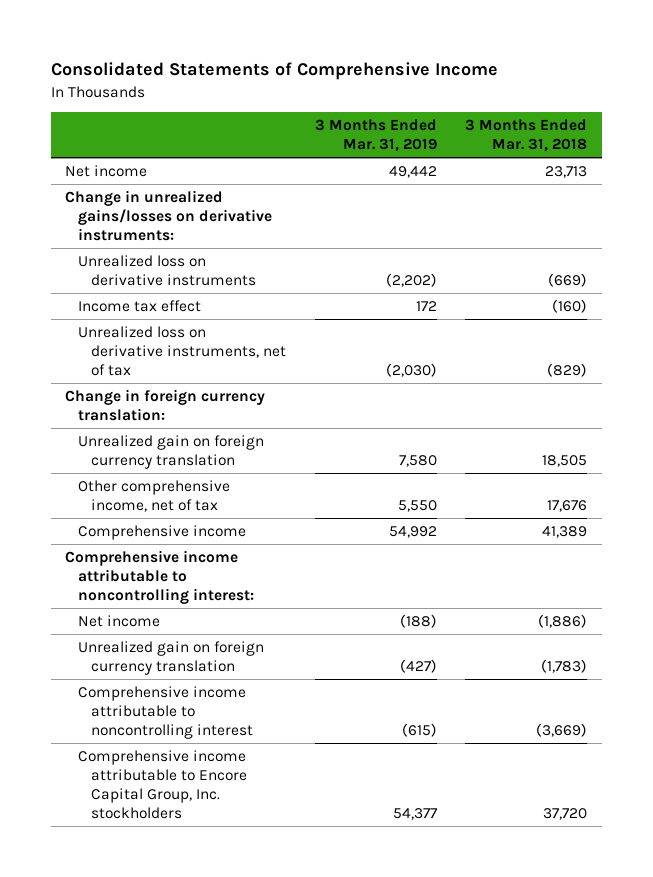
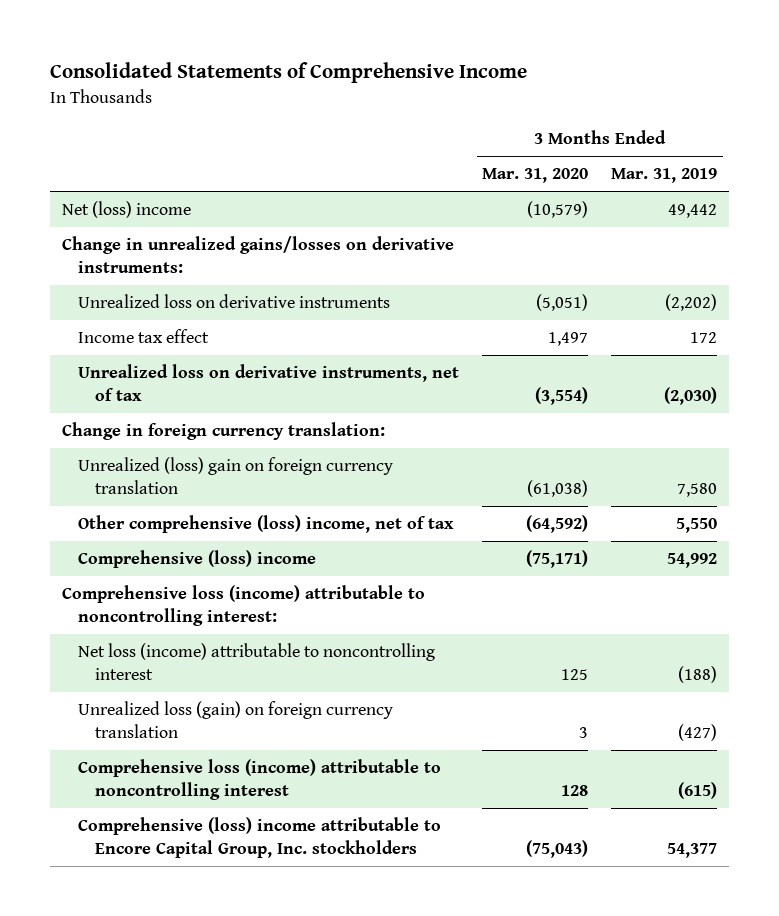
- | 3 Months Ended Mar. 31, 2019 | 3 Months Ended Mar. 31, 2018
+ | 3 Months Ended Mar. 31, 2020 | 3 Months Ended Mar. 31, 2019
- Net income | 49,442 | 23,713
+ Net (loss) income | (10,579) | 49,442
- Unrealized gain on foreign currency translation | 7,580 | 18,505
- Other comprehensive income, net of tax | 5,550 | 17,676
- Comprehensive income | 54,992 | 41,389
- Comprehensive income attributable to noncontrolling interest:
- Net income | (188) | (1,886)
- Unrealized gain on foreign currency translation | (427) | (1,783)
- Comprehensive income attributable to noncontrolling interest | (615) | (3,669)
- Comprehensive income attributable to Encore Capital Group, Inc. stockholders | 54,377 | 37,720
+ Unrealized (loss) gain on foreign currency translation | (61,038) | 7,580
+ Other comprehensive (loss) income, net of tax | (64,592) | 5,550
+ Comprehensive (loss) income | (75,171) | 54,992
+ Comprehensive loss (income) attributable to noncontrolling interest:
+ Net loss (income) attributable to noncontrolling interest | 125 | (188)
+ Unrealized loss (gain) on foreign currency translation | 3 | (427)
+ Comprehensive loss (income) attributable to noncontrolling interest | 128 | (615)
+ Comprehensive (loss) income attributable to Encore Capital Group, Inc. stockholders | (75,043) | 54,377

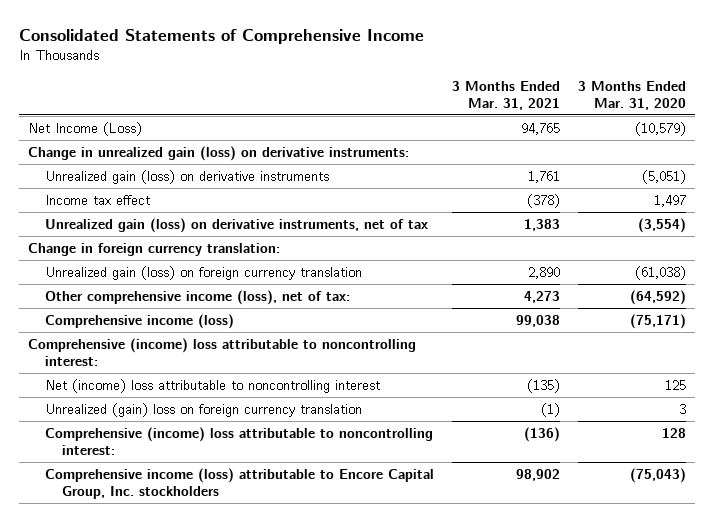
- | 3 Months Ended Mar. 31, 2020 | 3 Months Ended Mar. 31, 2019
+ | 3 Months Ended Mar. 31, 2021 | 3 Months Ended Mar. 31, 2020
- Net (loss) income | (10,579) | 49,442
- Change in unrealized gains/losses on derivative instruments:
- Unrealized loss on derivative instruments | (5,051) | (2,202)
+ Net Income (Loss) | 94,765 | (10,579)
+ Change in unrealized gain (loss) on derivative instruments:
+ Unrealized gain (loss) on derivative instruments | 1,761 | (5,051)
- Unrealized loss on derivative instruments, net of tax | (3,554) | (2,030)
+ Unrealized gain (loss) on derivative instruments, net of tax | 1,383 | (3,554)
- Unrealized (loss) gain on foreign currency translation | (61,038) | 7,580
- Other comprehensive (loss) income, net of tax | (64,592) | 5,550
- Comprehensive (loss) income | (75,171) | 54,992
- Comprehensive loss (income) attributable to noncontrolling interest:
- Net loss (income) attributable to noncontrolling interest | 125 | (188)
- Unrealized loss (gain) on foreign currency translation | 3 | (427)
- Comprehensive loss (income) attributable to noncontrolling interest | 128 | (615)
- Comprehensive (loss) income attributable to Encore Capital Group, Inc. stockholders | (75,043) | 54,377
+ Unrealized gain (loss) on foreign currency translation | 2,890 | (61,038)
+ Other comprehensive income (loss), net of tax: | 4,273 | (64,592)
+ Comprehensive income (loss) | 99,038 | (75,171)
+ Comprehensive (income) loss attributable to noncontrolling interest:
+ Net (income) loss attributable to noncontrolling interest | (135) | 125
+ Unrealized (gain) loss on foreign currency translation | (1) | 3
+ Comprehensive (income) loss attributable to noncontrolling interest: | (136) | 128
+ Comprehensive income (loss) attributable to Encore Capital Group, Inc. stockholders | 98,902 | (75,043)

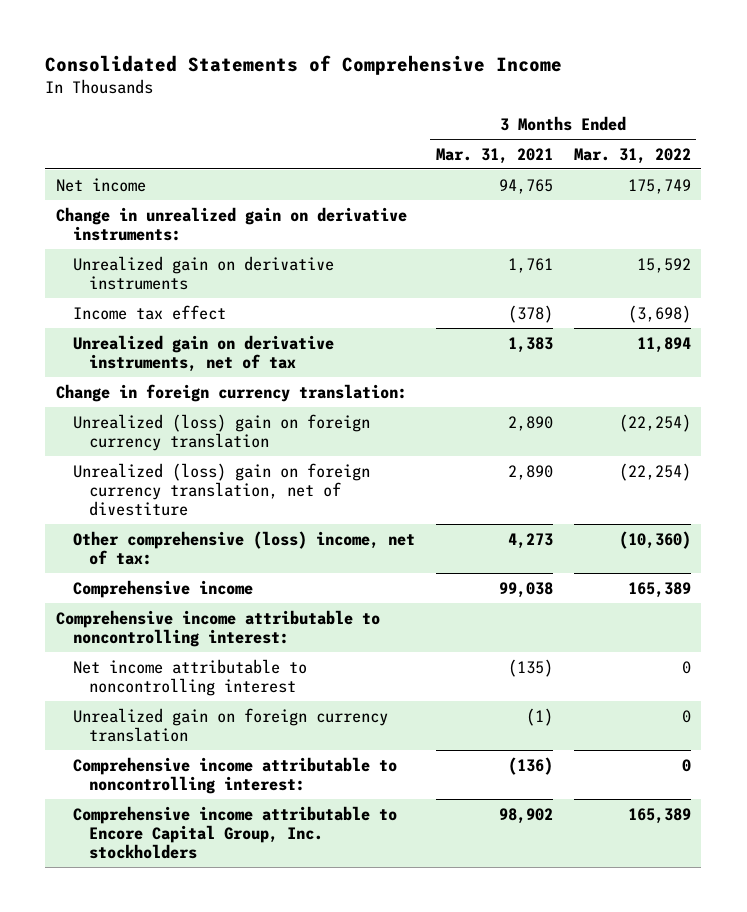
- | 3 Months Ended Mar. 31, 2021 | 3 Months Ended Mar. 31, 2020
+ | 3 Months Ended Mar. 31, 2021 | 3 Months Ended Mar. 31, 2022
- Net Income (Loss) | 94,765 | (10,579)
- Change in unrealized gain (loss) on derivative instruments:
- Unrealized gain (loss) on derivative instruments | 1,761 | (5,051)
+ Net income | 94,765 | 175,749
+ Change in unrealized gain on derivative instruments:
+ Unrealized gain on derivative instruments | 1,761 | 15,592
- Unrealized gain (loss) on derivative instruments, net of tax | 1,383 | (3,554)
+ Unrealized gain on derivative instruments, net of tax | 1,383 | 11,894
- Unrealized gain (loss) on foreign currency translation | 2,890 | (61,038)
- Other comprehensive income (loss), net of tax: | 4,273 | (64,592)
- Comprehensive income (loss) | 99,038 | (75,171)
- Comprehensive (income) loss attributable to noncontrolling interest:
- Net (income) loss attributable to noncontrolling interest | (135) | 125
- Unrealized (gain) loss on foreign currency translation | (1) | 3
- Comprehensive (income) loss attributable to noncontrolling interest: | (136) | 128
- Comprehensive income (loss) attributable to Encore Capital Group, Inc. stockholders | 98,902 | (75,043)
+ Unrealized (loss) gain on foreign currency translation | 2,890 | (22,254)
+ Unrealized (loss) gain on foreign currency translation, net of divestiture | 2,890 | (22,254)
+ Other comprehensive (loss) income, net of tax: | 4,273 | (10,360)
+ Comprehensive income | 99,038 | 165,389
+ Comprehensive income attributable to noncontrolling interest:
+ Net income attributable to noncontrolling interest | (135) | 0
+ Unrealized gain on foreign currency translation | (1) | 0
+ Comprehensive income attributable to noncontrolling interest: | (136) | 0
+ Comprehensive income attributable to Encore Capital Group, Inc. stockholders | 98,902 | 165,389

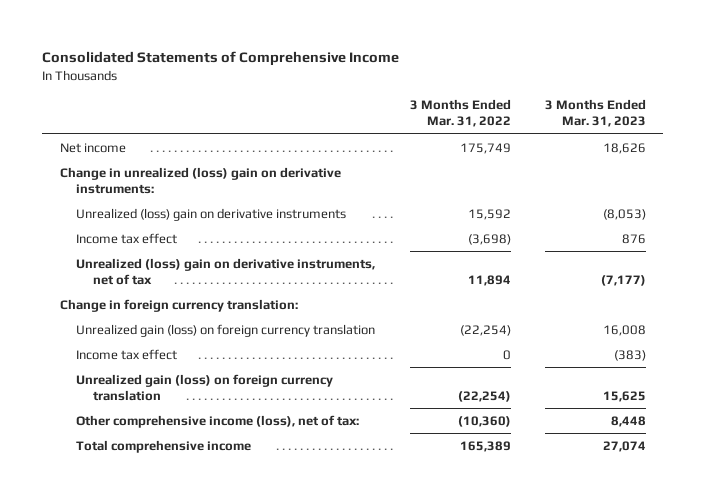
- | 3 Months Ended Mar. 31, 2021 | 3 Months Ended Mar. 31, 2022
+ | 3 Months Ended Mar. 31, 2022 | 3 Months Ended Mar. 31, 2023
- Change in unrealized gain on derivative instruments:
- Unrealized gain on derivative instruments | 1,761 | 15,592
+ Change in unrealized (loss) gain on derivative instruments:
+ Unrealized (loss) gain on derivative instruments | 15,592 | (8,053)
- Unrealized gain on derivative instruments, net of tax | 1,383 | 11,894
+ Unrealized (loss) gain on derivative instruments, net of tax | 11,894 | (7,177)
- Unrealized (loss) gain on foreign currency translation | 2,890 | (22,254)
- Unrealized (loss) gain on foreign currency translation, net of divestiture | 2,890 | (22,254)
- Other comprehensive (loss) income, net of tax: | 4,273 | (10,360)
- Comprehensive income | 99,038 | 165,389
- Comprehensive income attributable to noncontrolling interest:
- Net income attributable to noncontrolling interest | (135) | 0
- Unrealized gain on foreign currency translation | (1) | 0
- Comprehensive income attributable to noncontrolling interest: | (136) | 0
- Comprehensive income attributable to Encore Capital Group, Inc. stockholders | 98,902 | 165,389
+ Unrealized gain (loss) on foreign currency translation | (22,254) | 16,008
+ Income tax effect | 0 | (383)
+ Unrealized gain (loss) on foreign currency translation | (22,254) | 15,625
+ Other comprehensive income (loss), net of tax: | (10,360) | 8,448
+ Total comprehensive income | 165,389 | 27,074

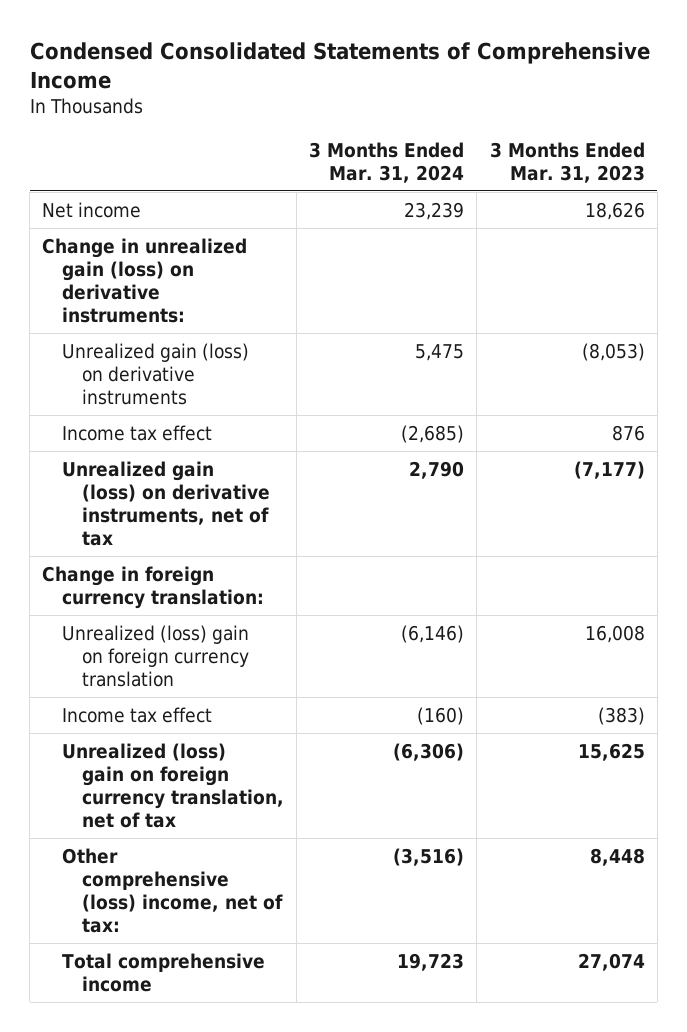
- Consolidated Statements of Comprehensive Income
+ Condensed Consolidated Statements of Comprehensive Income
- | 3 Months Ended Mar. 31, 2022 | 3 Months Ended Mar. 31, 2023
+ | 3 Months Ended Mar. 31, 2024 | 3 Months Ended Mar. 31, 2023
- Change in unrealized (loss) gain on derivative instruments:
- Unrealized (loss) gain on derivative instruments | 15,592 | (8,053)
+ Change in unrealized gain (loss) on derivative instruments:
+ Unrealized gain (loss) on derivative instruments | 5,475 | (8,053)
- Unrealized (loss) gain on derivative instruments, net of tax | 11,894 | (7,177)
+ Unrealized gain (loss) on derivative instruments, net of tax | 2,790 | (7,177)
- Unrealized gain (loss) on foreign currency translation | (22,254) | 16,008
+ Unrealized (loss) gain on foreign currency translation | (6,146) | 16,008
- Unrealized gain (loss) on foreign currency translation | (22,254) | 15,625
- Other comprehensive income (loss), net of tax: | (10,360) | 8,448
+ Unrealized (loss) gain on foreign currency translation, net of tax | (6,306) | 15,625
+ Other comprehensive (loss) income, net of tax: | (3,516) | 8,448

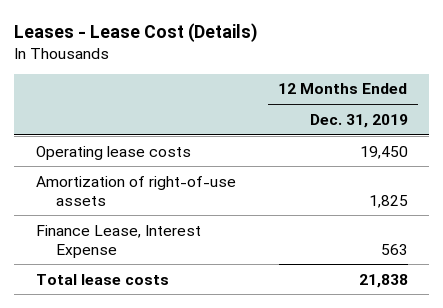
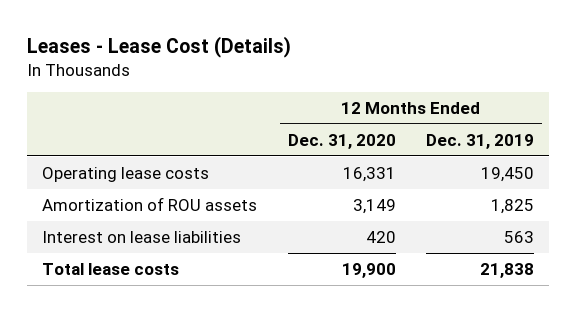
- | 12 Months Ended Dec. 31, 2019
+ | 12 Months Ended Dec. 31, 2020 | 12 Months Ended Dec. 31, 2019
- Amortization of right-of-use assets | 1,825
- Finance Lease, Interest Expense | 563
+ Amortization of ROU assets | 3,149 | 1,825
+ Interest on lease liabilities | 420 | 563

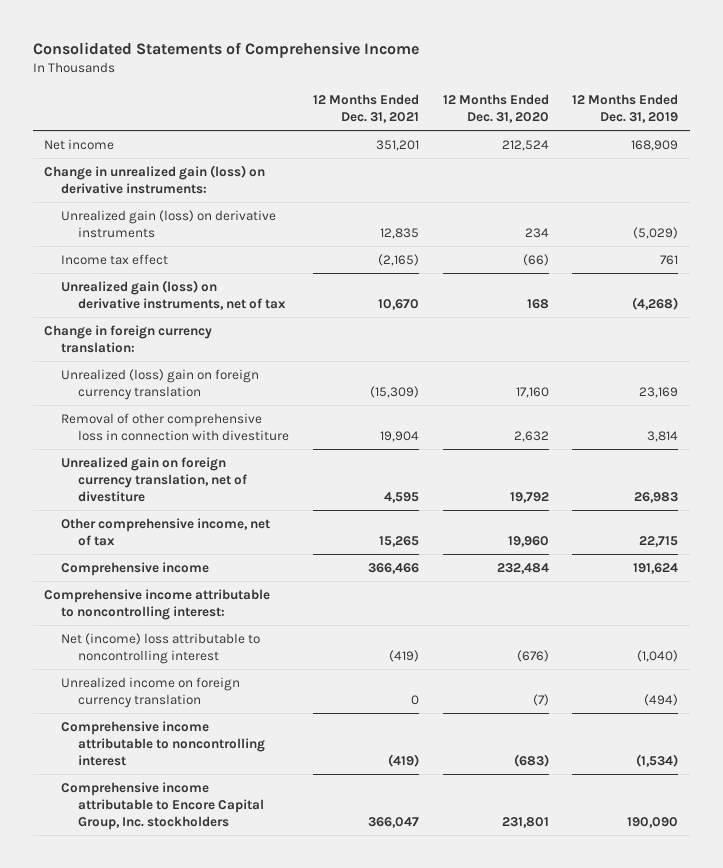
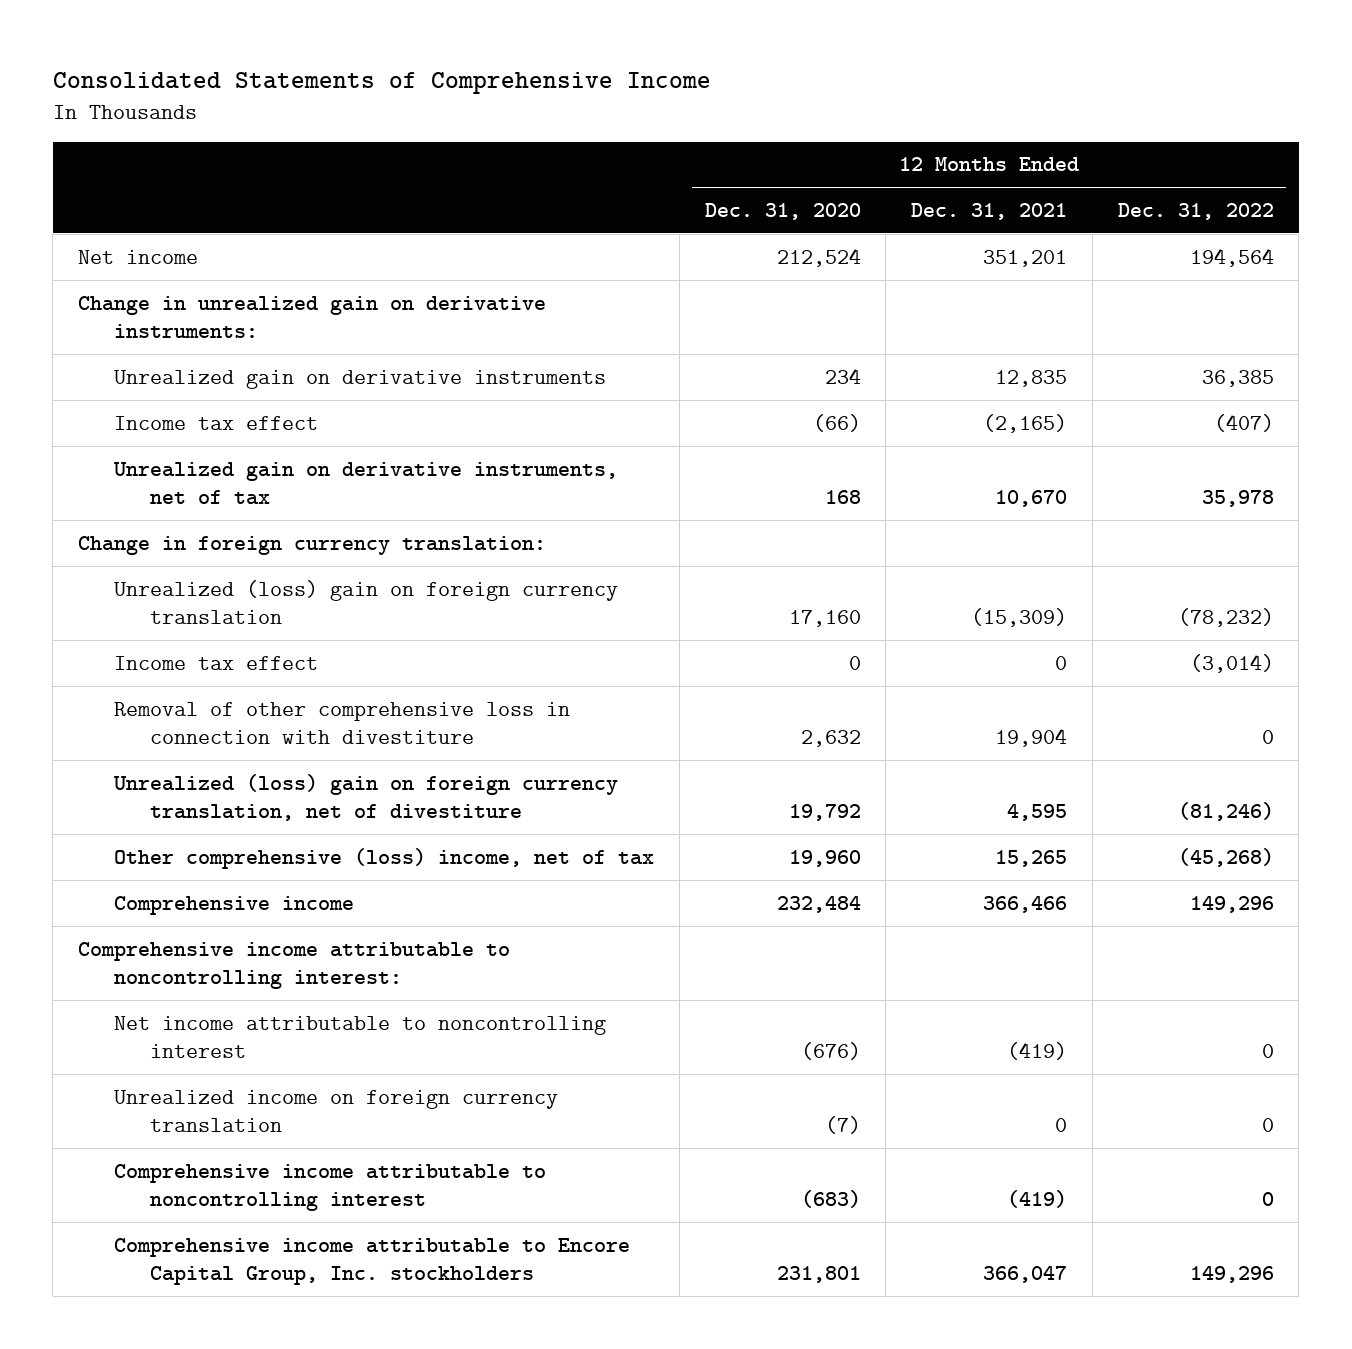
- | 12 Months Ended Dec. 31, 2021 | 12 Months Ended Dec. 31, 2020 | 12 Months Ended Dec. 31, 2019
+ | 12 Months Ended Dec. 31, 2020 | 12 Months Ended Dec. 31, 2021 | 12 Months Ended Dec. 31, 2022
- Change in unrealized gain (loss) on derivative instruments:
- Unrealized gain (loss) on derivative instruments | 12,835 | 234 | (5,029)
+ Change in unrealized gain on derivative instruments:
+ Unrealized gain on derivative instruments | 234 | 12,835 | 36,385
- Unrealized gain (loss) on derivative instruments, net of tax | 10,670 | 168 | (4,268)
+ Unrealized gain on derivative instruments, net of tax | 168 | 10,670 | 35,978
+ Income tax effect | 0 | 0 | (3,014)
- Unrealized gain on foreign currency translation, net of divestiture | 4,595 | 19,792 | 26,983
- Other comprehensive income, net of tax | 15,265 | 19,960 | 22,715
+ Unrealized (loss) gain on foreign currency translation, net of divestiture | 19,792 | 4,595 | (81,246)
+ Other comprehensive (loss) income, net of tax | 19,960 | 15,265 | (45,268)
- Net (income) loss attributable to noncontrolling interest | (419) | (676) | (1,040)
+ Net income attributable to noncontrolling interest | (676) | (419) | 0

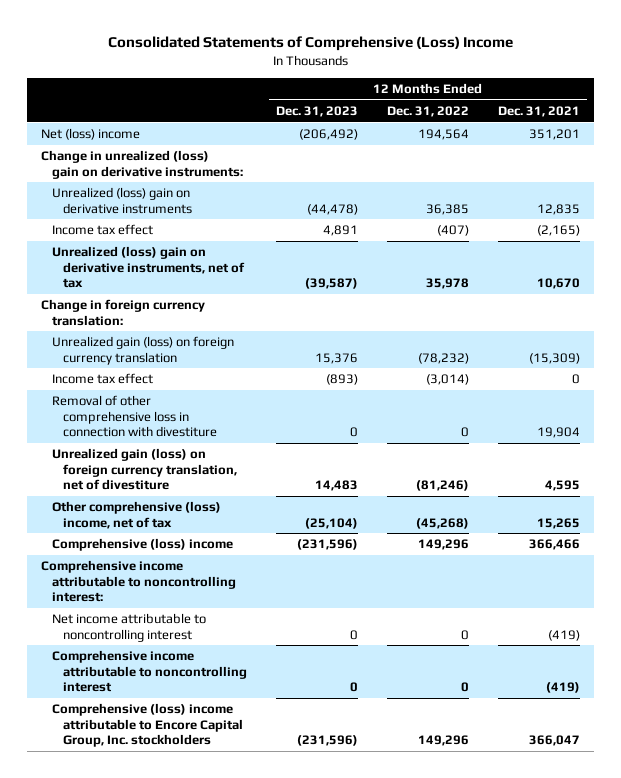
- Consolidated Statements of Comprehensive Income
+ Consolidated Statements of Comprehensive (Loss) Income
- | 12 Months Ended Dec. 31, 2020 | 12 Months Ended Dec. 31, 2021 | 12 Months Ended Dec. 31, 2022
+ | 12 Months Ended Dec. 31, 2023 | 12 Months Ended Dec. 31, 2022 | 12 Months Ended Dec. 31, 2021
- Net income | 212,524 | 351,201 | 194,564
- Change in unrealized gain on derivative instruments:
- Unrealized gain on derivative instruments | 234 | 12,835 | 36,385
+ Net (loss) income | (206,492) | 194,564 | 351,201
+ Change in unrealized (loss) gain on derivative instruments:
+ Unrealized (loss) gain on derivative instruments | (44,478) | 36,385 | 12,835
- Unrealized gain on derivative instruments, net of tax | 168 | 10,670 | 35,978
+ Unrealized (loss) gain on derivative instruments, net of tax | (39,587) | 35,978 | 10,670
- Unrealized (loss) gain on foreign currency translation | 17,160 | (15,309) | (78,232)
+ Unrealized gain (loss) on foreign currency translation | 15,376 | (78,232) | (15,309)
- Unrealized (loss) gain on foreign currency translation, net of divestiture | 19,792 | 4,595 | (81,246)
+ Unrealized gain (loss) on foreign currency translation, net of divestiture | 14,483 | (81,246) | 4,595
- Comprehensive income | 232,484 | 366,466 | 149,296
+ Comprehensive (loss) income | (231,596) | 149,296 | 366,466
- Unrealized income on foreign currency translation | (7) | 0 | 0
- Comprehensive income attributable to Encore Capital Group, Inc. stockholders | 231,801 | 366,047 | 149,296
+ Comprehensive (loss) income attributable to Encore Capital Group, Inc. stockholders | (231,596) | 149,296 | 366,047

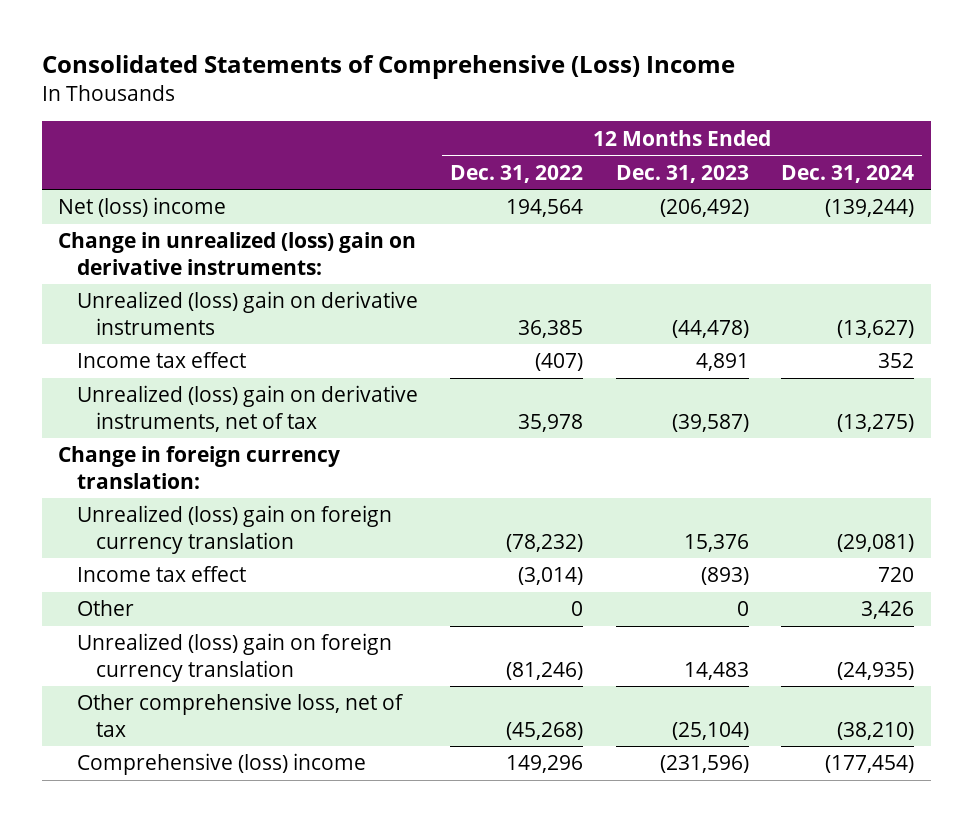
- | 12 Months Ended Dec. 31, 2023 | 12 Months Ended Dec. 31, 2022 | 12 Months Ended Dec. 31, 2021
+ | 12 Months Ended Dec. 31, 2022 | 12 Months Ended Dec. 31, 2023 | 12 Months Ended Dec. 31, 2024
- Unrealized gain (loss) on foreign currency translation | 15,376 | (78,232) | (15,309)
+ Unrealized (loss) gain on foreign currency translation | (78,232) | 15,376 | (29,081)
- Removal of other comprehensive loss in connection with divestiture | 0 | 0 | 19,904
- Unrealized gain (loss) on foreign currency translation, net of divestiture | 14,483 | (81,246) | 4,595
- Other comprehensive (loss) income, net of tax | (25,104) | (45,268) | 15,265
+ Other | 0 | 0 | 3,426
+ Unrealized (loss) gain on foreign currency translation | (81,246) | 14,483 | (24,935)
+ Other comprehensive loss, net of tax | (45,268) | (25,104) | (38,210)
- Comprehensive income attributable to noncontrolling interest:
- Net income attributable to noncontrolling interest | 0 | 0 | (419)
- Comprehensive income attributable to noncontrolling interest | 0 | 0 | (419)
- Comprehensive (loss) income attributable to Encore Capital Group, Inc. stockholders | (231,596) | 149,296 | 366,047

